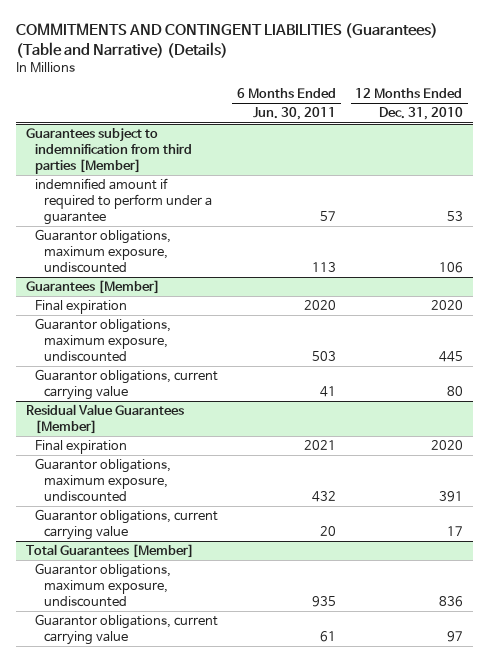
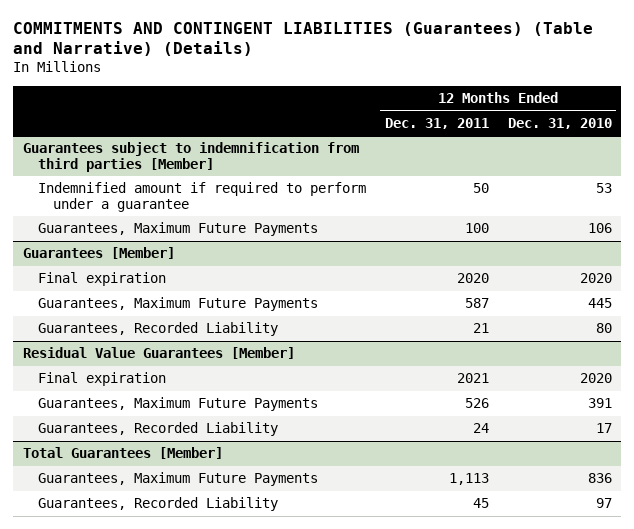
- | 6 Months Ended Jun. 30, 2011 | 12 Months Ended Dec. 31, 2010
+ | 12 Months Ended Dec. 31, 2011 | 12 Months Ended Dec. 31, 2010
@ Guarantees subject to indemnification from third parties [Member]
- indemnified amount if required to perform under a guarantee | 57 | 53
- Guarantor obligations, maximum exposure, undiscounted | 113 | 106
+ Indemnified amount if required to perform under a guarantee | 50 | 53
+ Guarantees, Maximum Future Payments | 100 | 106
@ Guarantees [Member]
- Guarantor obligations, maximum exposure, undiscounted | 503 | 445
- Guarantor obligations, current carrying value | 41 | 80
+ Guarantees, Maximum Future Payments | 587 | 445
+ Guarantees, Recorded Liability | 21 | 80
@ Residual Value Guarantees [Member]
- Guarantor obligations, maximum exposure, undiscounted | 432 | 391
- Guarantor obligations, current carrying value | 20 | 17
+ Guarantees, Maximum Future Payments | 526 | 391
+ Guarantees, Recorded Liability | 24 | 17
@ Total Guarantees [Member]
- Guarantor obligations, maximum exposure, undiscounted | 935 | 836
- Guarantor obligations, current carrying value | 61 | 97
+ Guarantees, Maximum Future Payments | 1,113 | 836
+ Guarantees, Recorded Liability | 45 | 97

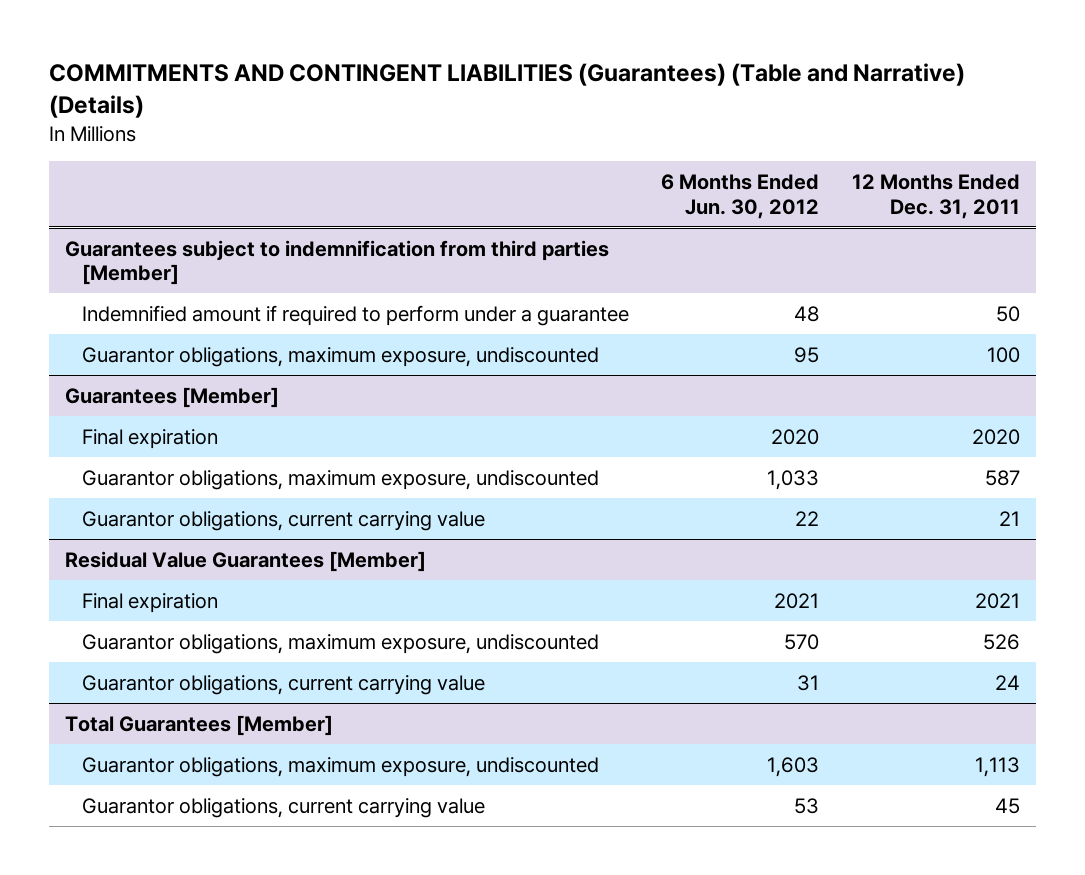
- | 12 Months Ended Dec. 31, 2011 | 12 Months Ended Dec. 31, 2010
+ | 6 Months Ended Jun. 30, 2012 | 12 Months Ended Dec. 31, 2011
@ Guarantees subject to indemnification from third parties [Member]
- Guarantees, Maximum Future Payments | 100 | 106
+ Guarantor obligations, maximum exposure, undiscounted | 95 | 100
@ Guarantees [Member]
- Guarantees, Maximum Future Payments | 587 | 445
- Guarantees, Recorded Liability | 21 | 80
+ Guarantor obligations, maximum exposure, undiscounted | 1,033 | 587
+ Guarantor obligations, current carrying value | 22 | 21
@ Residual Value Guarantees [Member]
- Guarantees, Maximum Future Payments | 526 | 391
- Guarantees, Recorded Liability | 24 | 17
+ Guarantor obligations, maximum exposure, undiscounted | 570 | 526
+ Guarantor obligations, current carrying value | 31 | 24
@ Total Guarantees [Member]
- Guarantees, Maximum Future Payments | 1,113 | 836
- Guarantees, Recorded Liability | 45 | 97
+ Guarantor obligations, maximum exposure, undiscounted | 1,603 | 1,113
+ Guarantor obligations, current carrying value | 53 | 45

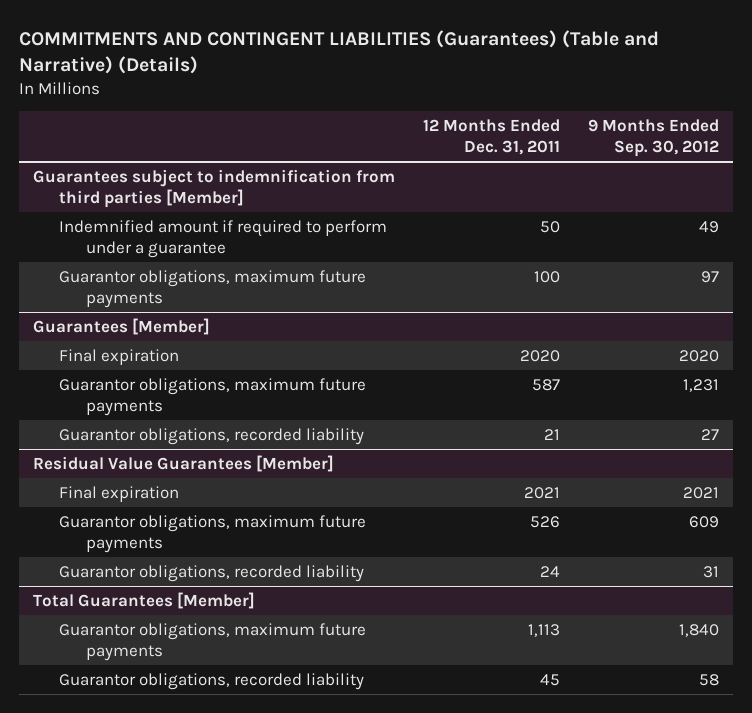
- | 6 Months Ended Jun. 30, 2012 | 12 Months Ended Dec. 31, 2011
+ | 12 Months Ended Dec. 31, 2011 | 9 Months Ended Sep. 30, 2012
@ Guarantees subject to indemnification from third parties [Member]
- Guarantor obligations, maximum exposure, undiscounted | 95 | 100
+ Guarantor obligations, maximum future payments | 100 | 97
@ Guarantees [Member]
- Guarantor obligations, maximum exposure, undiscounted | 1,033 | 587
- Guarantor obligations, current carrying value | 22 | 21
+ Guarantor obligations, maximum future payments | 587 | 1,231
+ Guarantor obligations, recorded liability | 21 | 27
@ Residual Value Guarantees [Member]
- Guarantor obligations, maximum exposure, undiscounted | 570 | 526
- Guarantor obligations, current carrying value | 31 | 24
+ Guarantor obligations, maximum future payments | 526 | 609
+ Guarantor obligations, recorded liability | 24 | 31
@ Total Guarantees [Member]
- Guarantor obligations, maximum exposure, undiscounted | 1,603 | 1,113
- Guarantor obligations, current carrying value | 53 | 45
+ Guarantor obligations, maximum future payments | 1,113 | 1,840
+ Guarantor obligations, recorded liability | 45 | 58

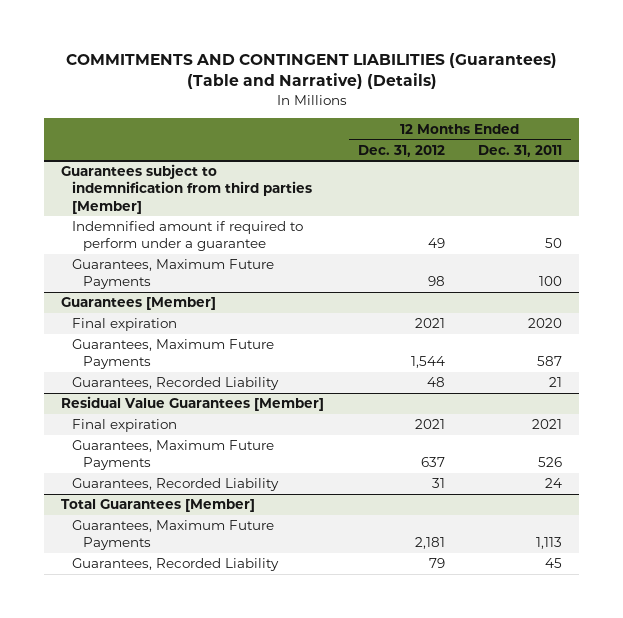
- | 12 Months Ended Dec. 31, 2011 | 9 Months Ended Sep. 30, 2012
+ | 12 Months Ended Dec. 31, 2012 | 12 Months Ended Dec. 31, 2011
@ Guarantees subject to indemnification from third parties [Member]
- Guarantor obligations, maximum future payments | 100 | 97
+ Guarantees, Maximum Future Payments | 98 | 100
@ Guarantees [Member]
- Guarantor obligations, maximum future payments | 587 | 1,231
- Guarantor obligations, recorded liability | 21 | 27
+ Guarantees, Maximum Future Payments | 1,544 | 587
+ Guarantees, Recorded Liability | 48 | 21
@ Residual Value Guarantees [Member]
- Guarantor obligations, maximum future payments | 526 | 609
- Guarantor obligations, recorded liability | 24 | 31
+ Guarantees, Maximum Future Payments | 637 | 526
+ Guarantees, Recorded Liability | 31 | 24
@ Total Guarantees [Member]
- Guarantor obligations, maximum future payments | 1,113 | 1,840
- Guarantor obligations, recorded liability | 45 | 58
+ Guarantees, Maximum Future Payments | 2,181 | 1,113
+ Guarantees, Recorded Liability | 79 | 45

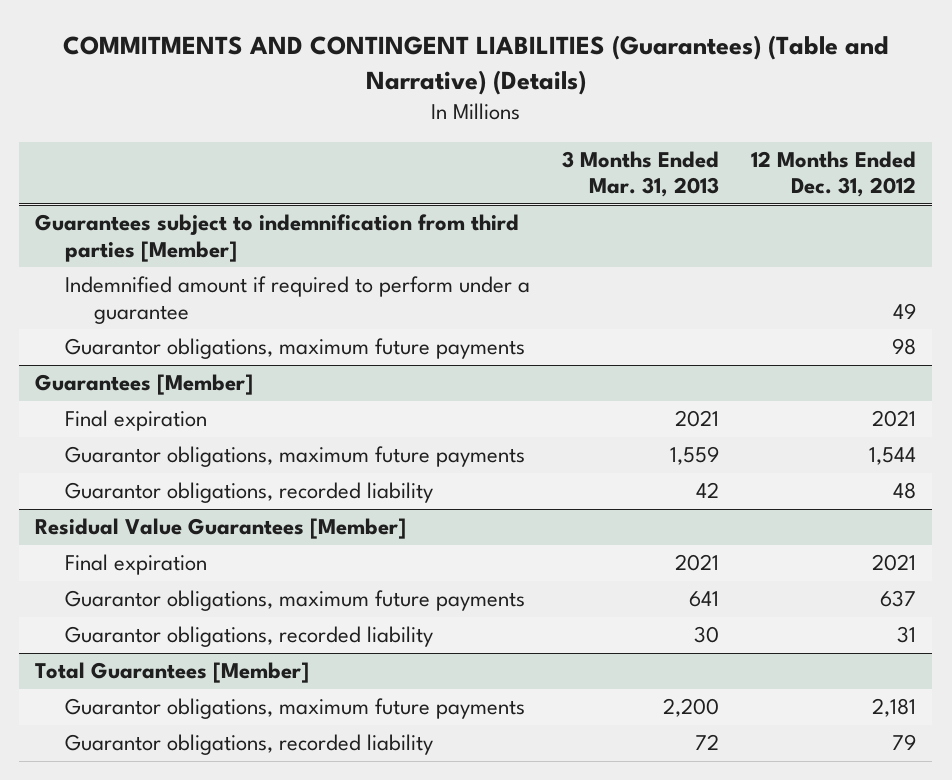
- | 12 Months Ended Dec. 31, 2012 | 12 Months Ended Dec. 31, 2011
+ | 3 Months Ended Mar. 31, 2013 | 12 Months Ended Dec. 31, 2012
@ Guarantees subject to indemnification from third parties [Member]
- Guarantees, Maximum Future Payments | 98 | 100
+ Guarantor obligations, maximum future payments | | 98
@ Guarantees [Member]
- Guarantees, Maximum Future Payments | 1,544 | 587
- Guarantees, Recorded Liability | 48 | 21
+ Guarantor obligations, maximum future payments | 1,559 | 1,544
+ Guarantor obligations, recorded liability | 42 | 48
@ Residual Value Guarantees [Member]
- Guarantees, Maximum Future Payments | 637 | 526
- Guarantees, Recorded Liability | 31 | 24
+ Guarantor obligations, maximum future payments | 641 | 637
+ Guarantor obligations, recorded liability | 30 | 31
@ Total Guarantees [Member]
- Guarantees, Maximum Future Payments | 2,181 | 1,113
- Guarantees, Recorded Liability | 79 | 45
+ Guarantor obligations, maximum future payments | 2,200 | 2,181
+ Guarantor obligations, recorded liability | 72 | 79

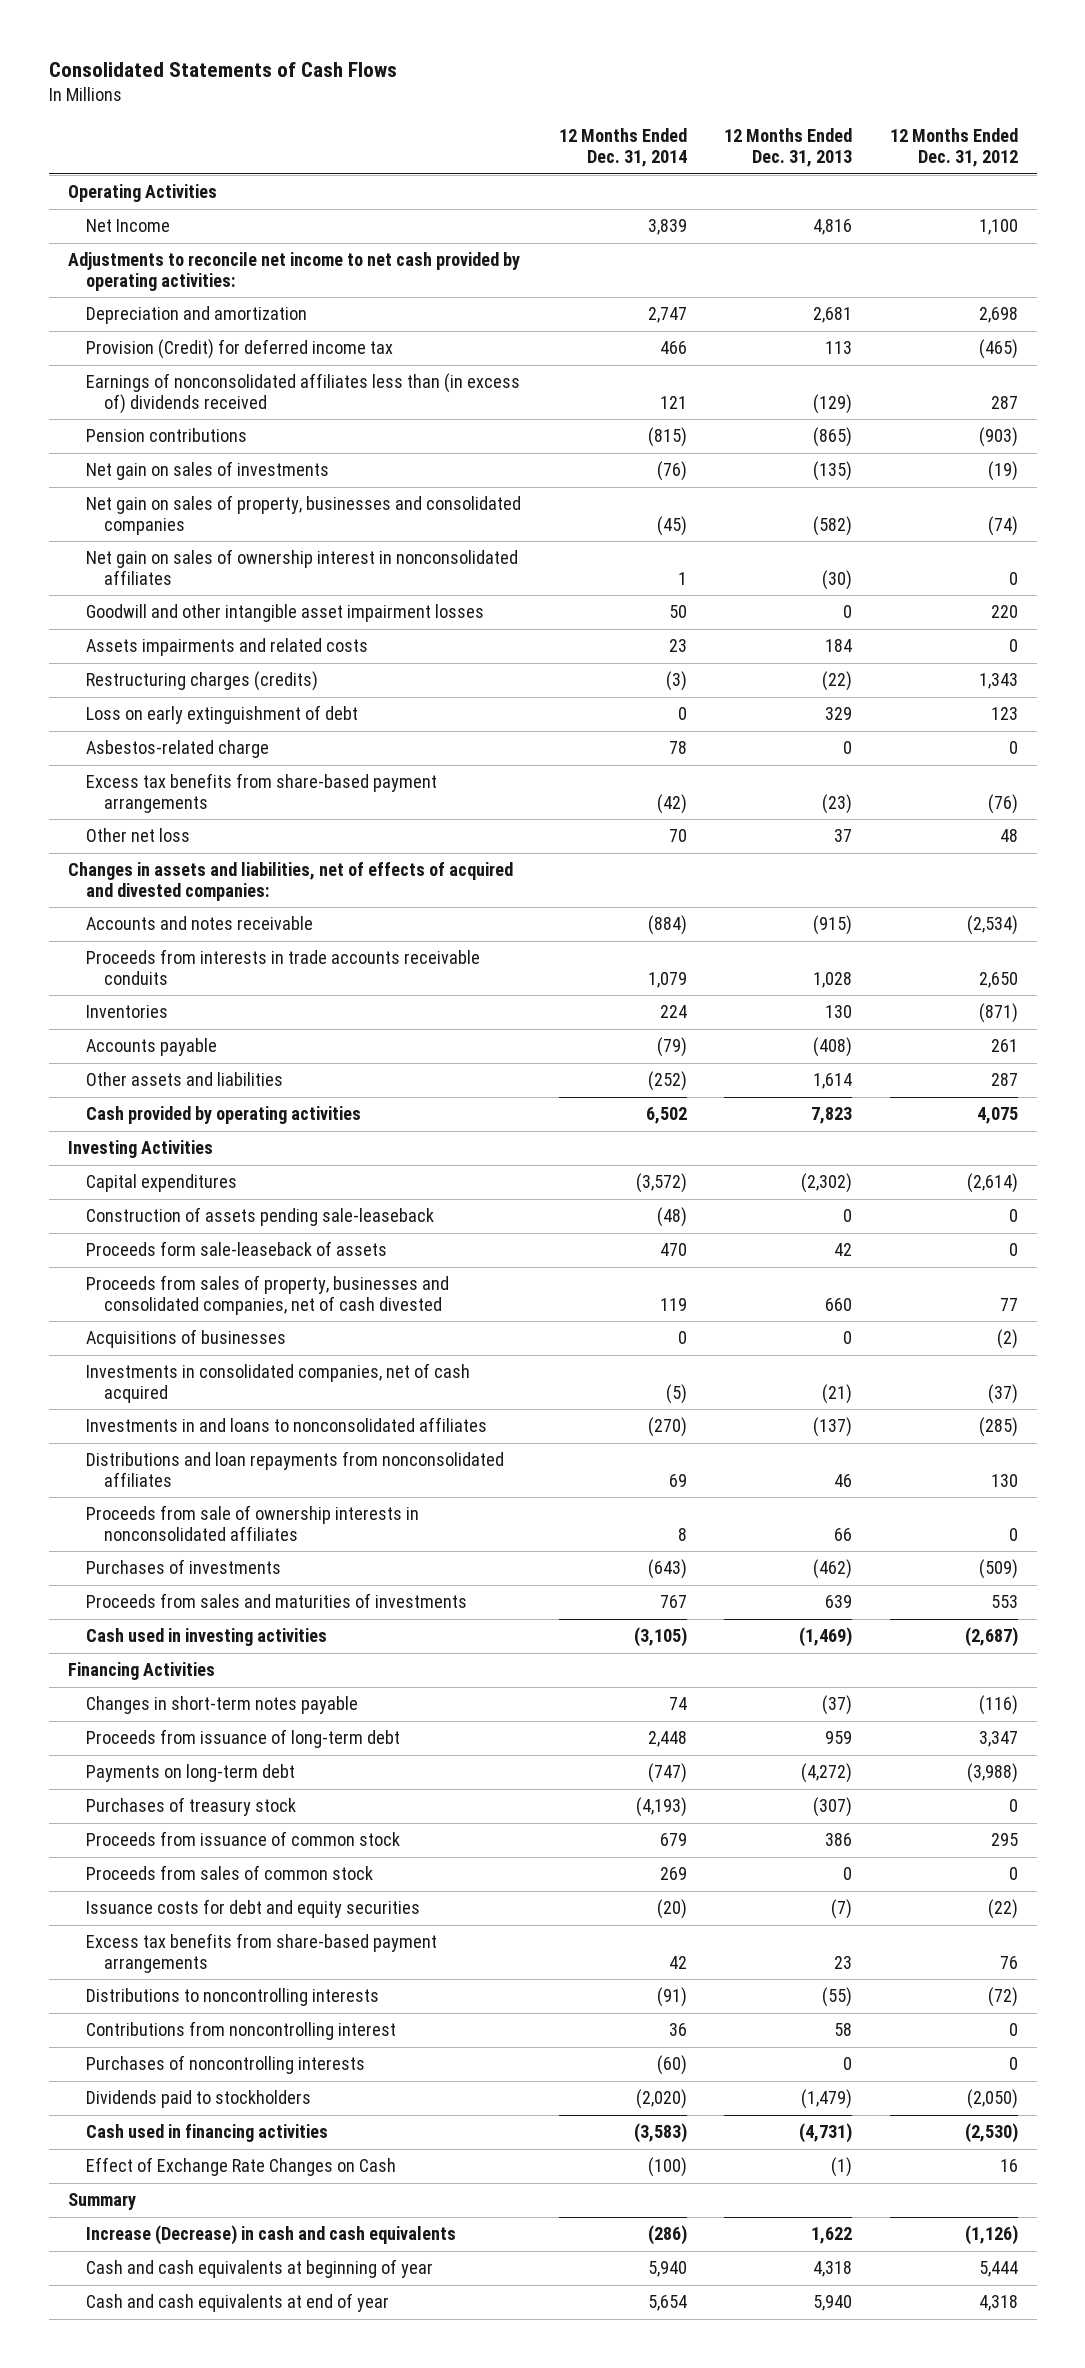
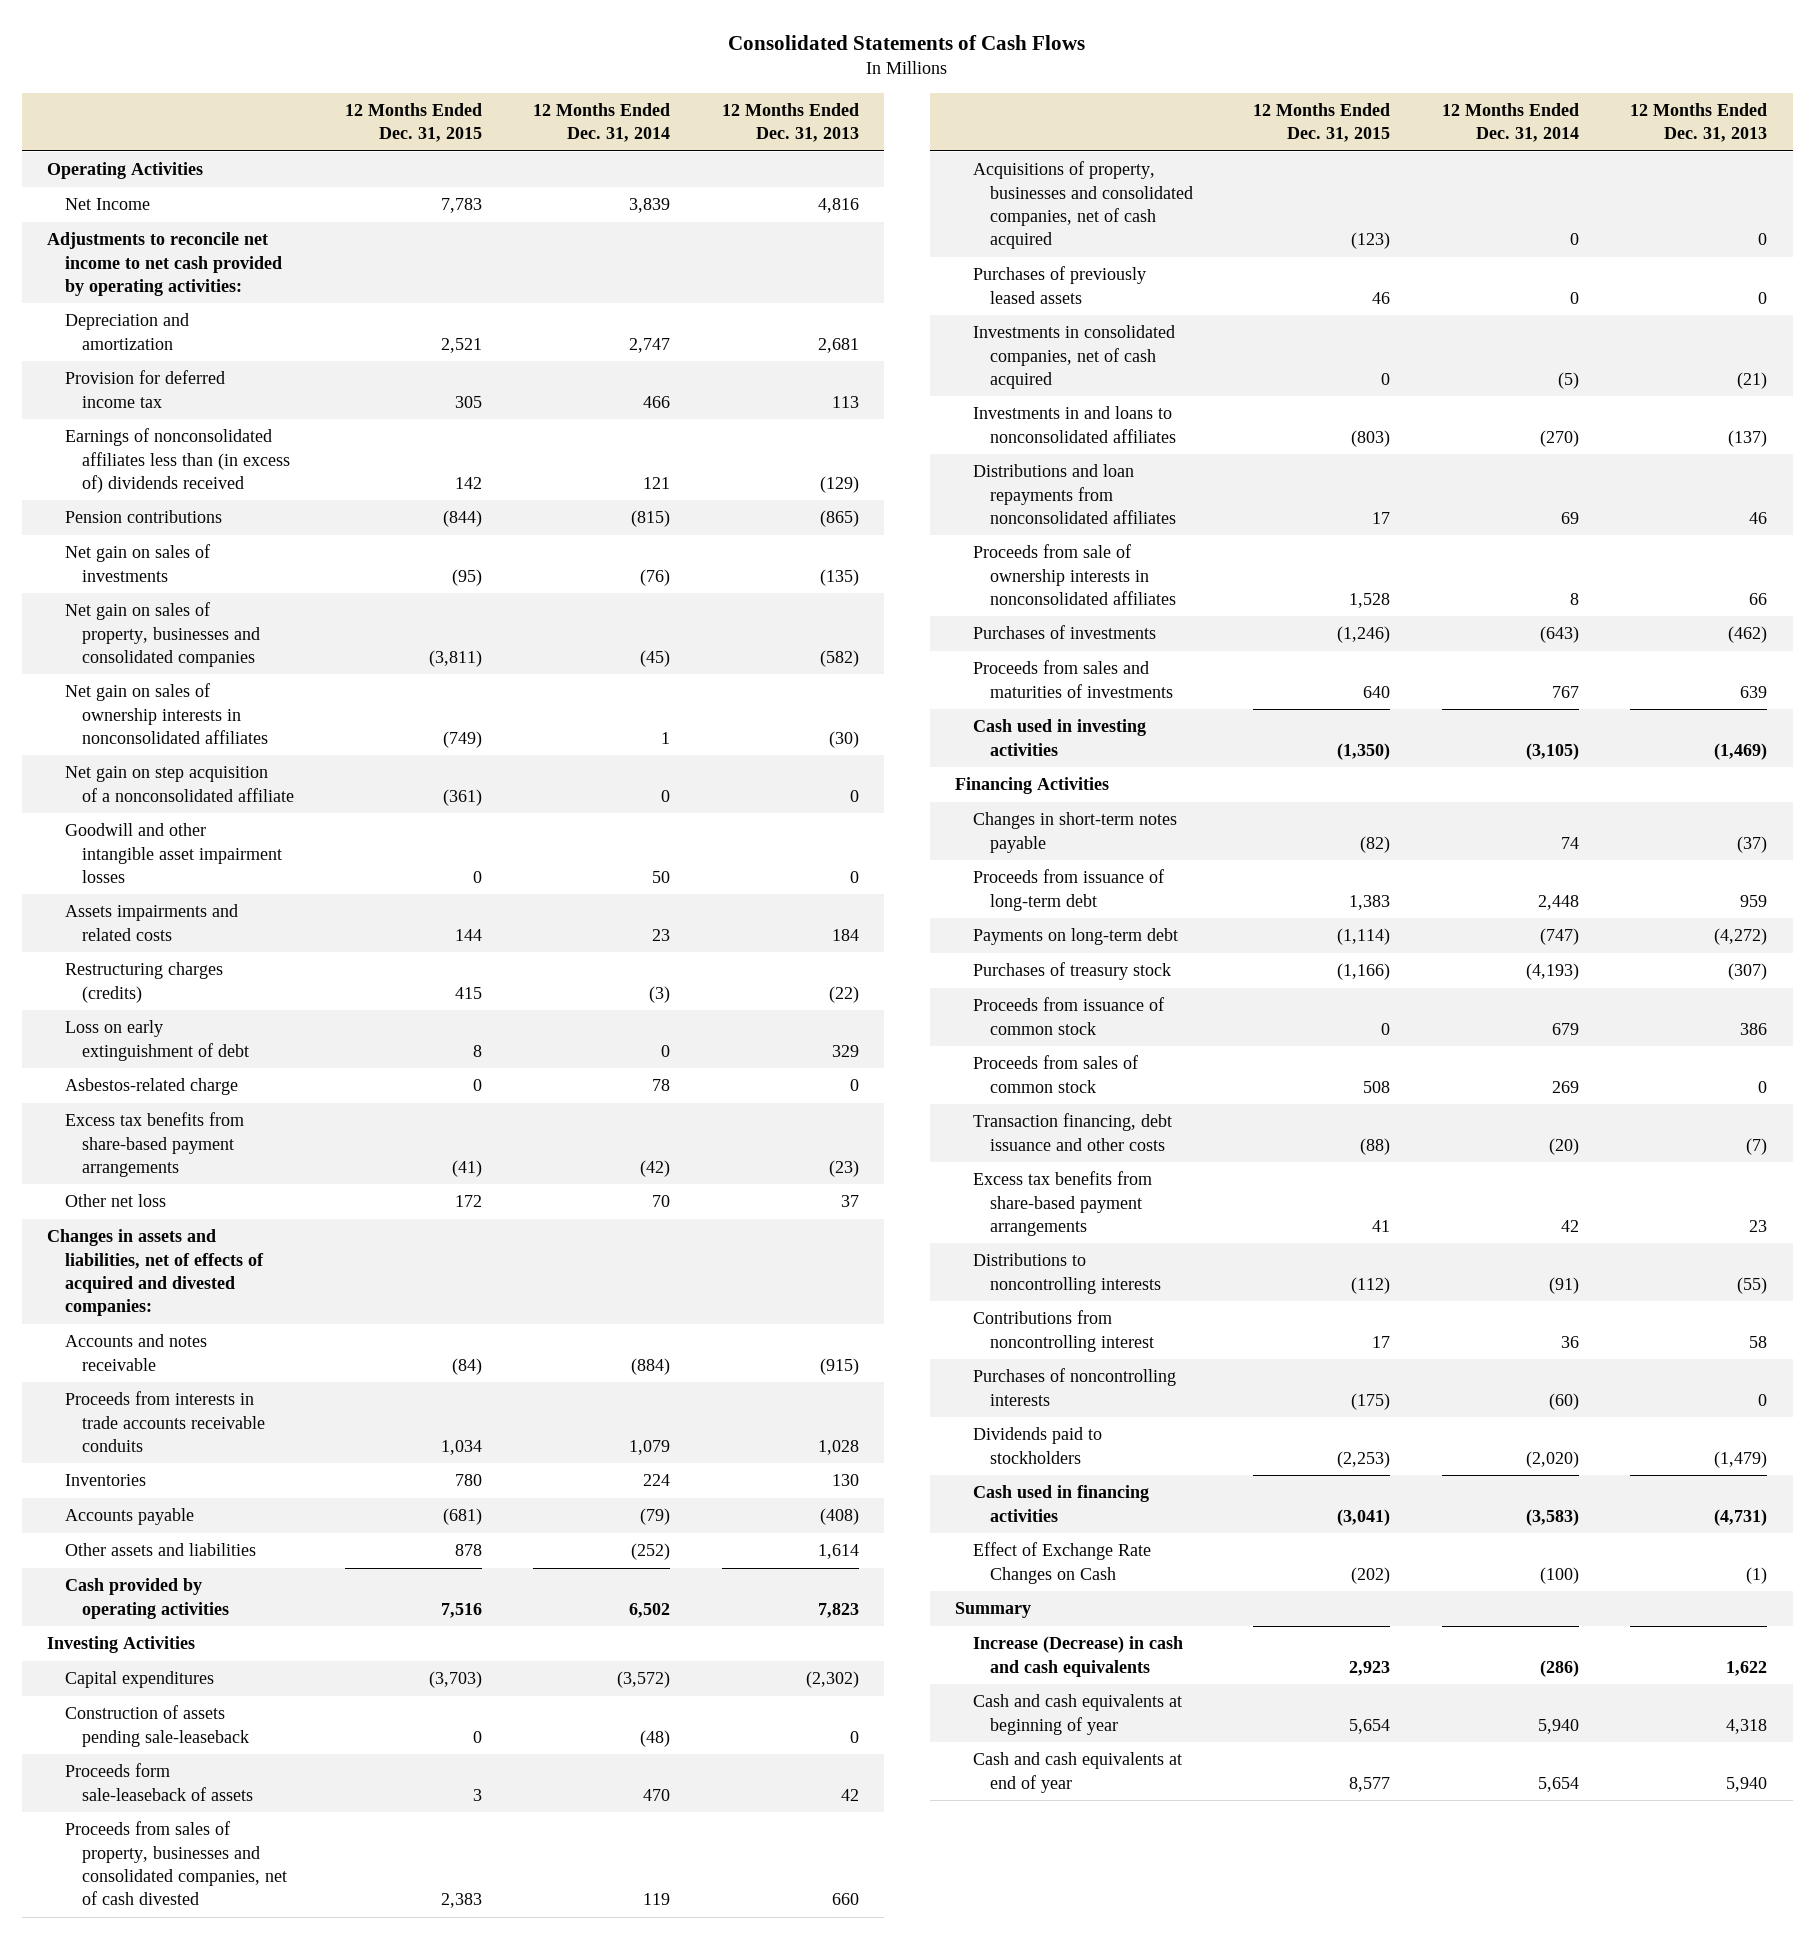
- | 12 Months Ended Dec. 31, 2014 | 12 Months Ended Dec. 31, 2013 | 12 Months Ended Dec. 31, 2012
+ | 12 Months Ended Dec. 31, 2015 | 12 Months Ended Dec. 31, 2014 | 12 Months Ended Dec. 31, 2013
- Provision (Credit) for deferred income tax | 466 | 113 | (465)
+ Provision for deferred income tax | 305 | 466 | 113
- Net gain on sales of ownership interest in nonconsolidated affiliates | 1 | (30) | 0
+ Net gain on sales of ownership interests in nonconsolidated affiliates | (749) | 1 | (30)
+ Net gain on step acquisition of a nonconsolidated affiliate | (361) | 0 | 0
- Acquisitions of businesses | 0 | 0 | (2)
+ Acquisitions of property, businesses and consolidated companies, net of cash acquired | (123) | 0 | 0
+ Purchases of previously leased assets | 46 | 0 | 0
- Issuance costs for debt and equity securities | (20) | (7) | (22)
+ Transaction financing, debt issuance and other costs | (88) | (20) | (7)

